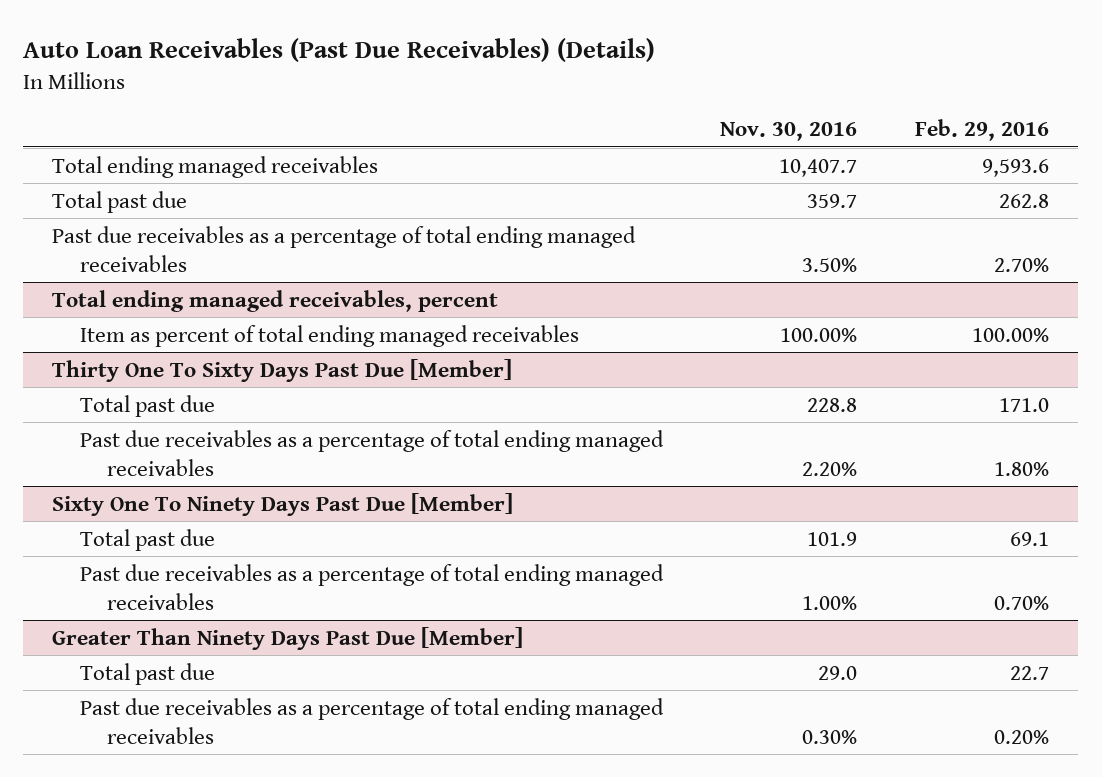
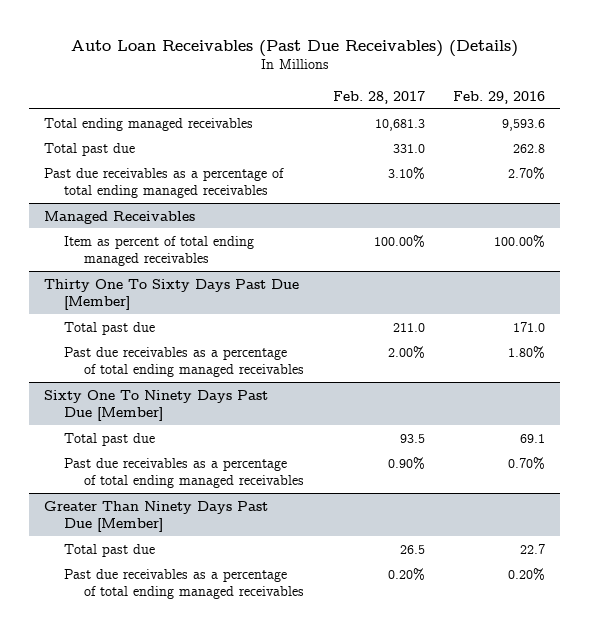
- | Nov. 30, 2016 | Feb. 29, 2016
+ | Feb. 28, 2017 | Feb. 29, 2016
- Total ending managed receivables, percent
+ Managed Receivables

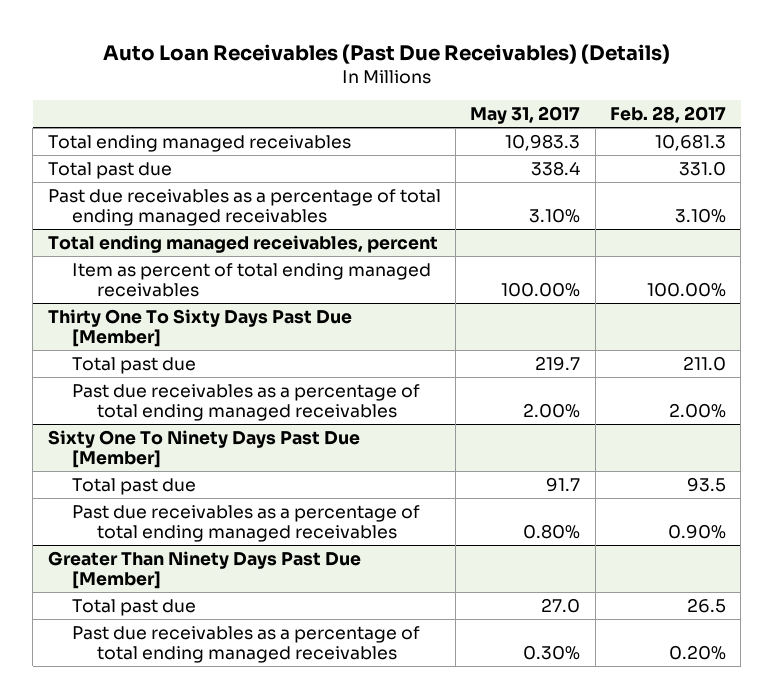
- | Feb. 28, 2017 | Feb. 29, 2016
+ | May 31, 2017 | Feb. 28, 2017
- Managed Receivables
+ Total ending managed receivables, percent

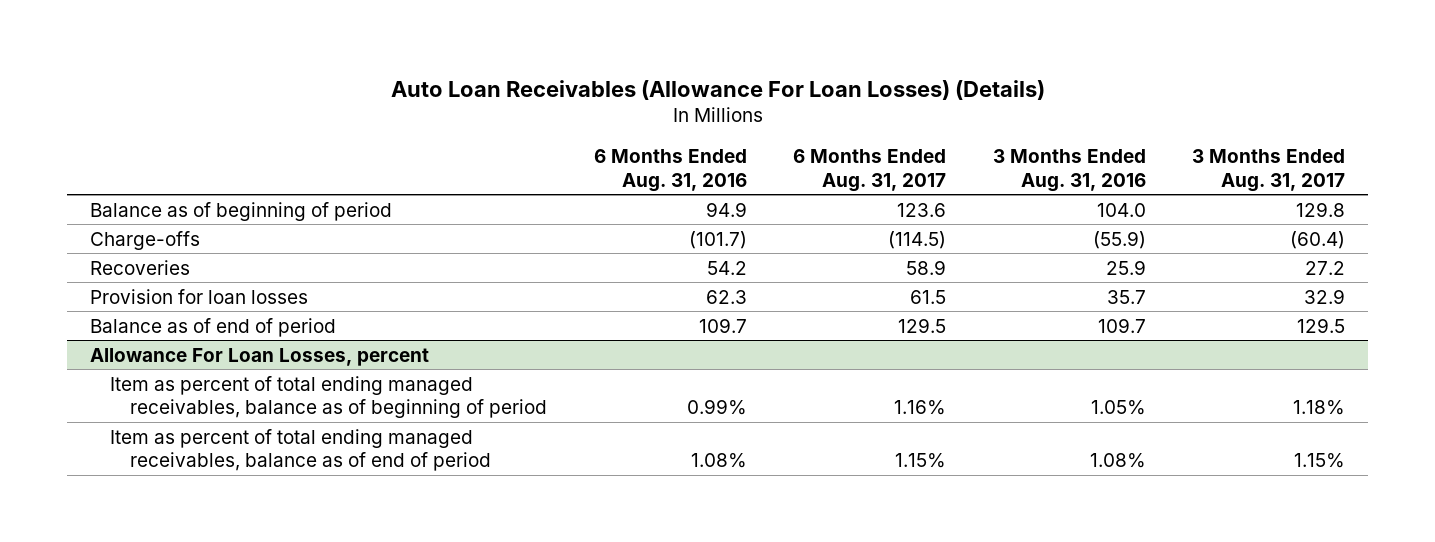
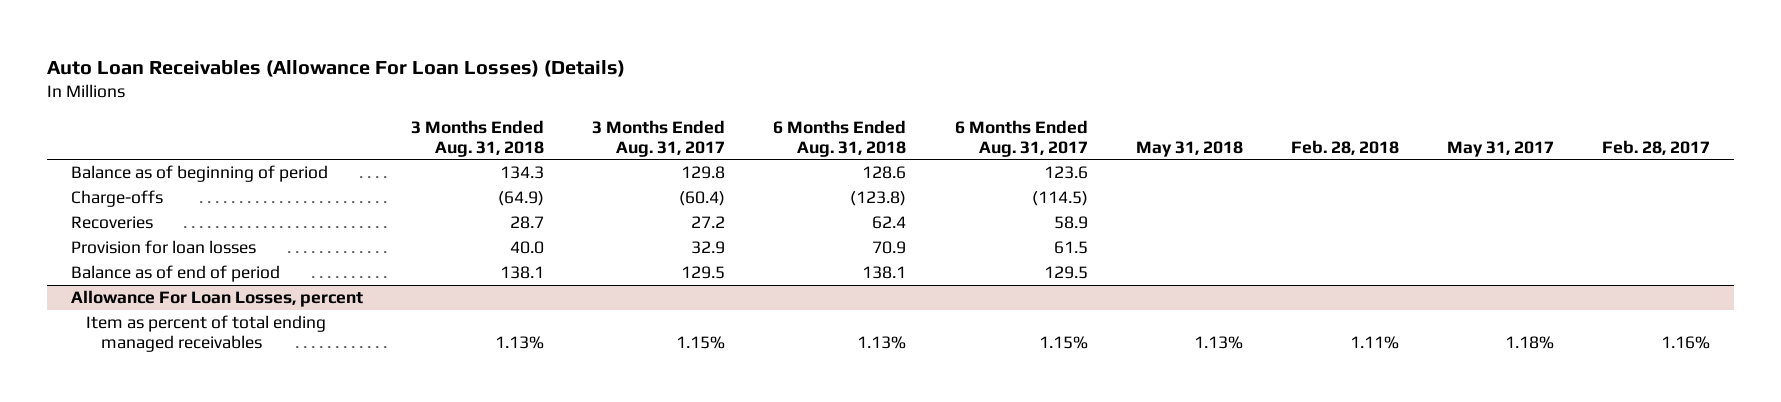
- | 6 Months Ended Aug. 31, 2016 | 6 Months Ended Aug. 31, 2017 | 3 Months Ended Aug. 31, 2016 | 3 Months Ended Aug. 31, 2017
+ | 3 Months Ended Aug. 31, 2018 | 3 Months Ended Aug. 31, 2017 | 6 Months Ended Aug. 31, 2018 | 6 Months Ended Aug. 31, 2017 | May 31, 2018 | Feb. 28, 2018 | May 31, 2017 | Feb. 28, 2017
@ Allowance For Loan Losses, percent
- Item as percent of total ending managed receivables, balance as of beginning of period | 0.99% | 1.16% | 1.05% | 1.18%
- Item as percent of total ending managed receivables, balance as of end of period | 1.08% | 1.15% | 1.08% | 1.15%
+ Item as percent of total ending managed receivables | 1.13% | 1.15% | 1.13% | 1.15% | 1.13% | 1.11% | 1.18% | 1.16%

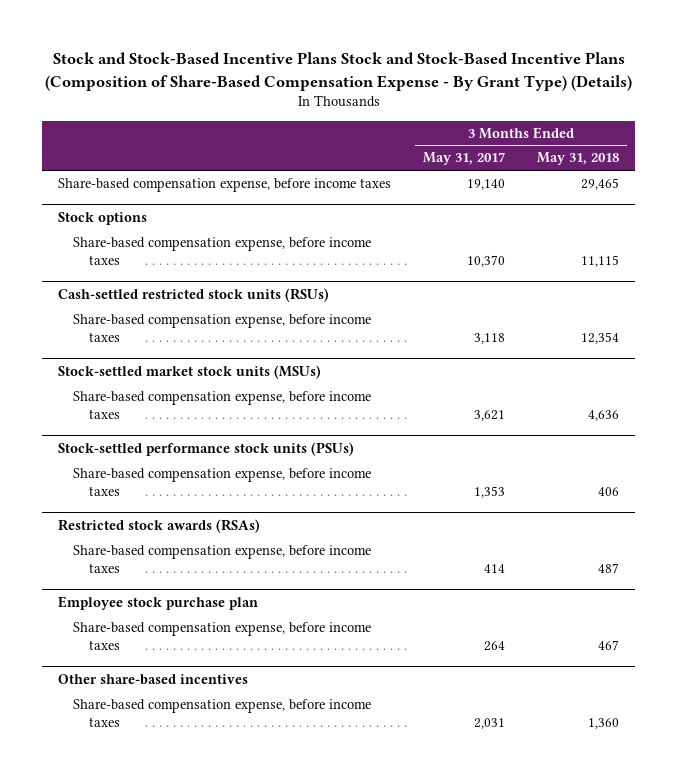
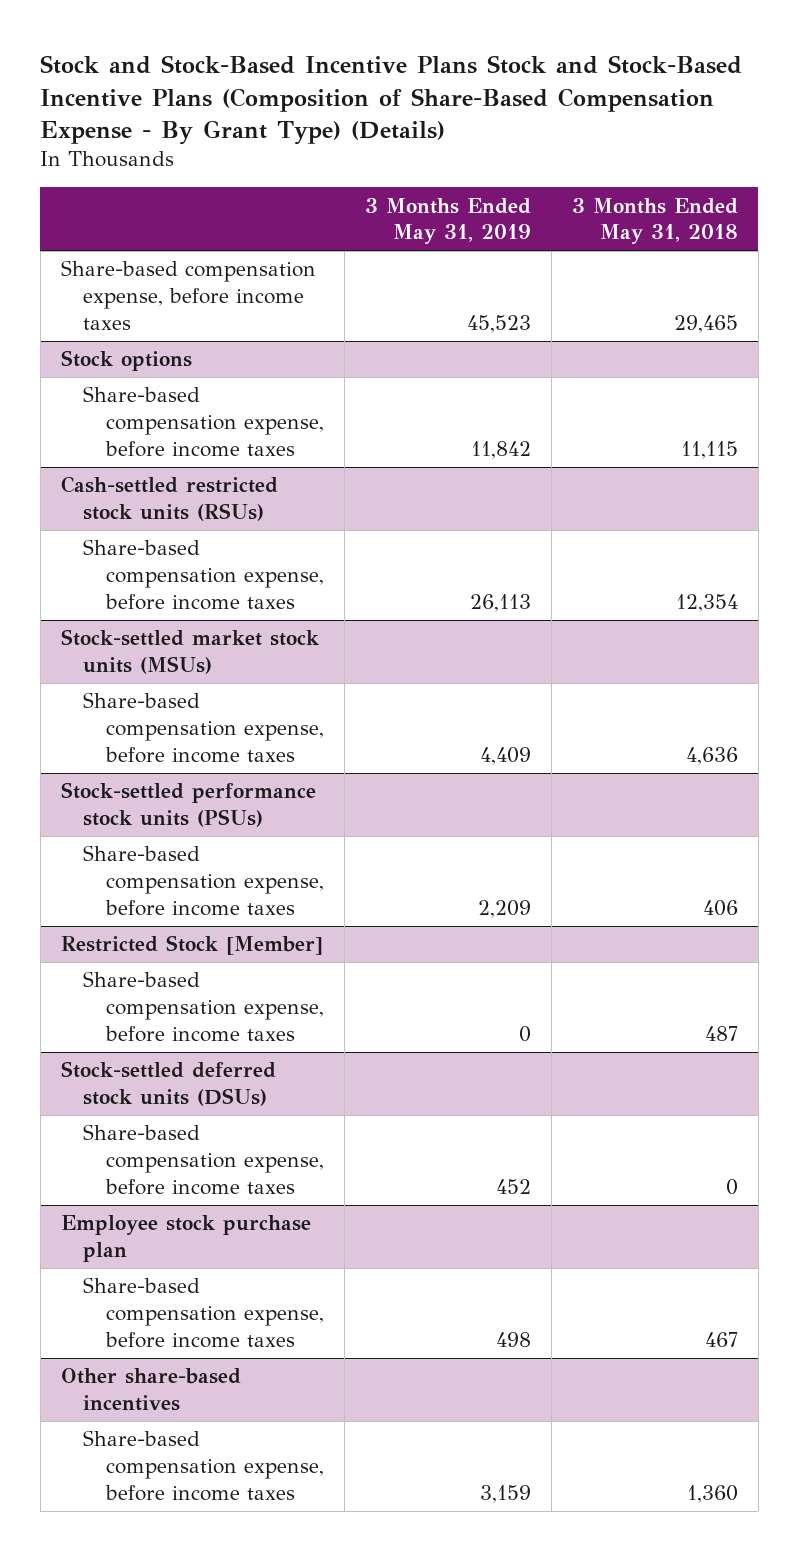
- | 3 Months Ended May 31, 2017 | 3 Months Ended May 31, 2018
+ | 3 Months Ended May 31, 2019 | 3 Months Ended May 31, 2018
- Restricted stock awards (RSAs)
+ Restricted Stock [Member]
+ Stock-settled deferred stock units (DSUs)
+ Share-based compensation expense, before income taxes | 452 | 0

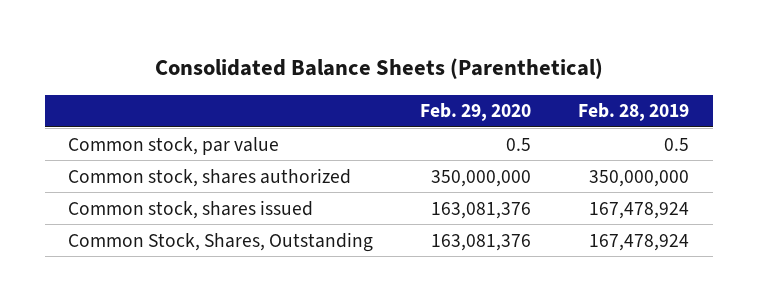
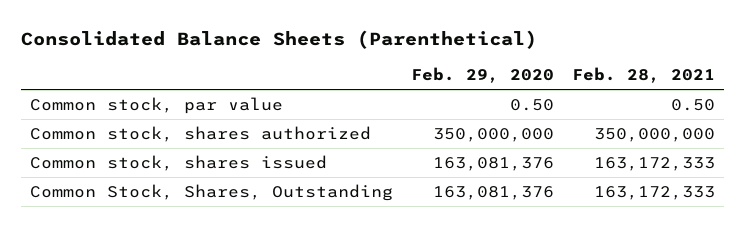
- | Feb. 29, 2020 | Feb. 28, 2019
+ | Feb. 29, 2020 | Feb. 28, 2021
- Common stock, par value | 0.5 | 0.5
+ Common stock, par value | 0.50 | 0.50

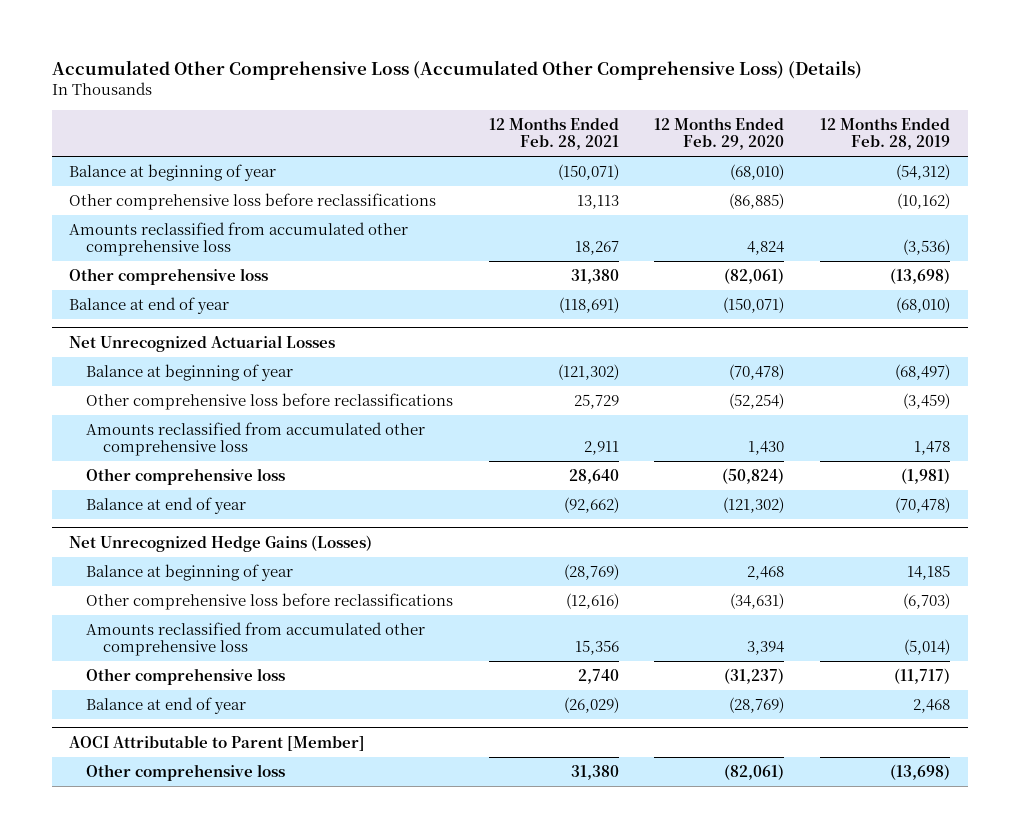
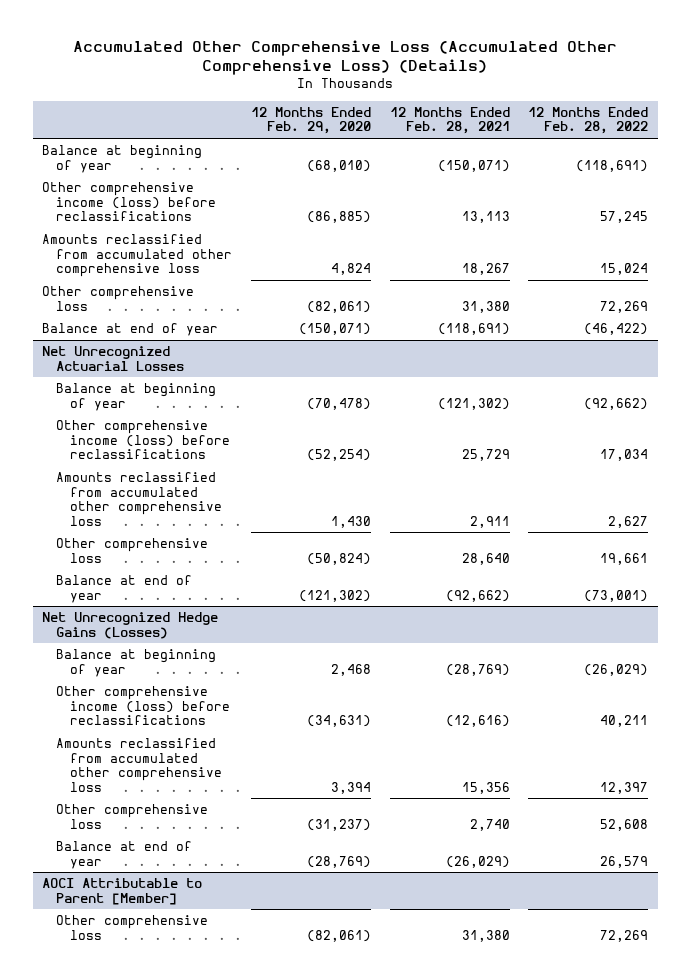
- | 12 Months Ended Feb. 28, 2021 | 12 Months Ended Feb. 29, 2020 | 12 Months Ended Feb. 28, 2019
+ | 12 Months Ended Feb. 29, 2020 | 12 Months Ended Feb. 28, 2021 | 12 Months Ended Feb. 28, 2022
- Other comprehensive loss before reclassifications | 13,113 | (86,885) | (10,162)
+ Other comprehensive income (loss) before reclassifications | (86,885) | 13,113 | 57,245
@ Net Unrecognized Actuarial Losses
- Other comprehensive loss before reclassifications | 25,729 | (52,254) | (3,459)
+ Other comprehensive income (loss) before reclassifications | (52,254) | 25,729 | 17,034
@ Net Unrecognized Hedge Gains (Losses)
- Other comprehensive loss before reclassifications | (12,616) | (34,631) | (6,703)
+ Other comprehensive income (loss) before reclassifications | (34,631) | (12,616) | 40,211

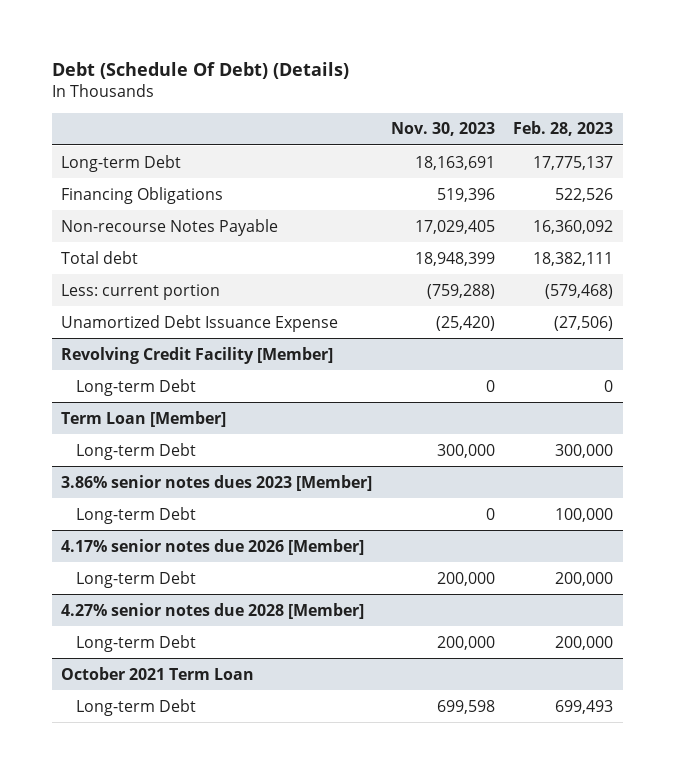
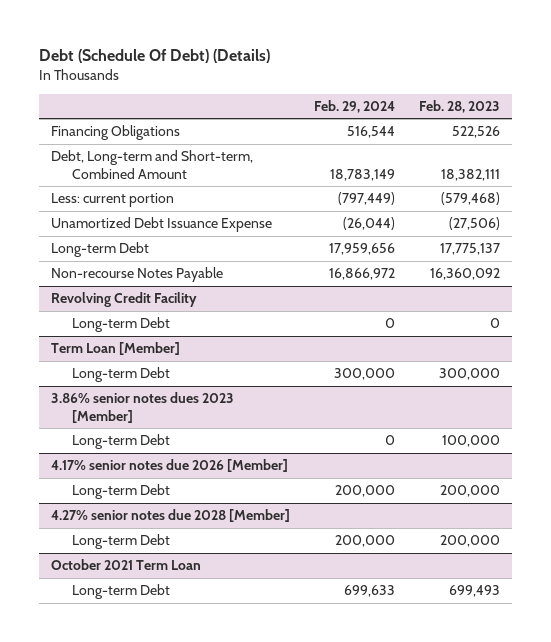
- | Nov. 30, 2023 | Feb. 28, 2023
+ | Feb. 29, 2024 | Feb. 28, 2023
- Total debt | 18,948,399 | 18,382,111
+ Debt, Long-term and Short-term, Combined Amount | 18,783,149 | 18,382,111
- Revolving Credit Facility [Member]
moved down: Long-term Debt | 17,959,656 | 17,775,137
moved down: Non-recourse Notes Payable | 16,866,972 | 16,360,092
+ Revolving Credit Facility

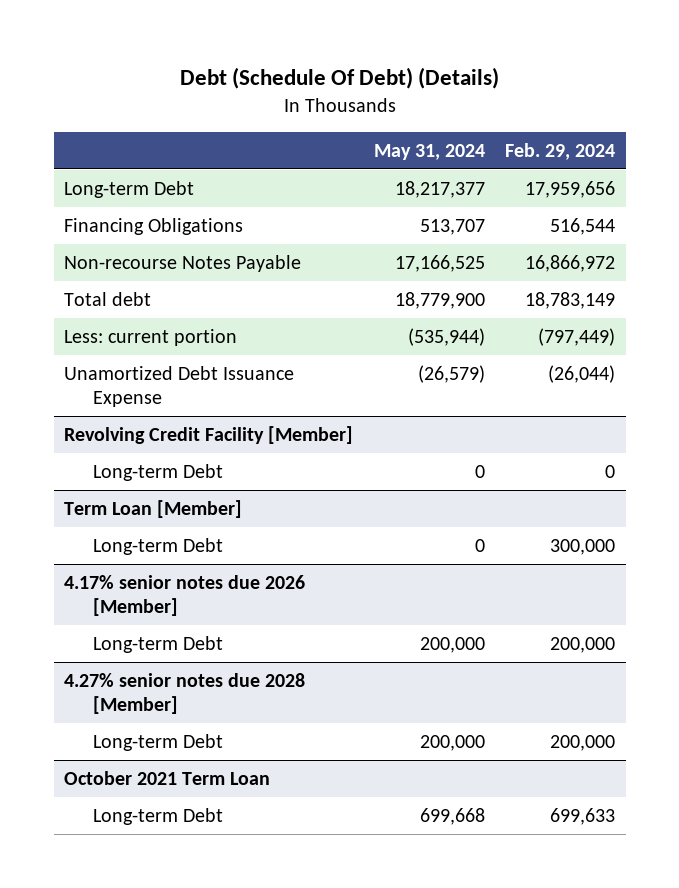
- | Feb. 29, 2024 | Feb. 28, 2023
+ | May 31, 2024 | Feb. 29, 2024
moved up: Long-term Debt | 18,217,377 | 17,959,656
- Debt, Long-term and Short-term, Combined Amount | 18,783,149 | 18,382,111
moved up: Non-recourse Notes Payable | 17,166,525 | 16,866,972
+ Total debt | 18,779,900 | 18,783,149
- Revolving Credit Facility
+ Revolving Credit Facility [Member]
- 3.86% senior notes dues 2023 [Member]
- Long-term Debt | 0 | 100,000

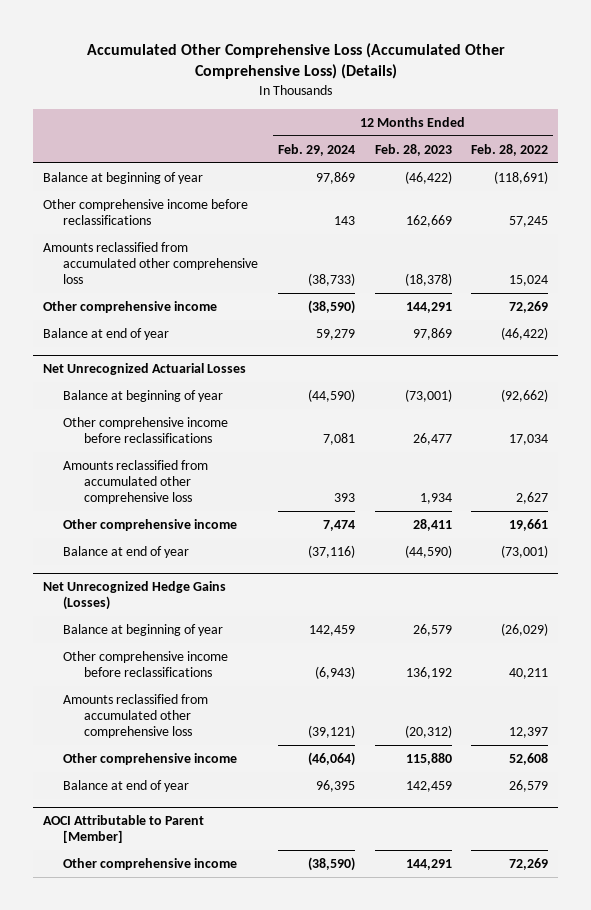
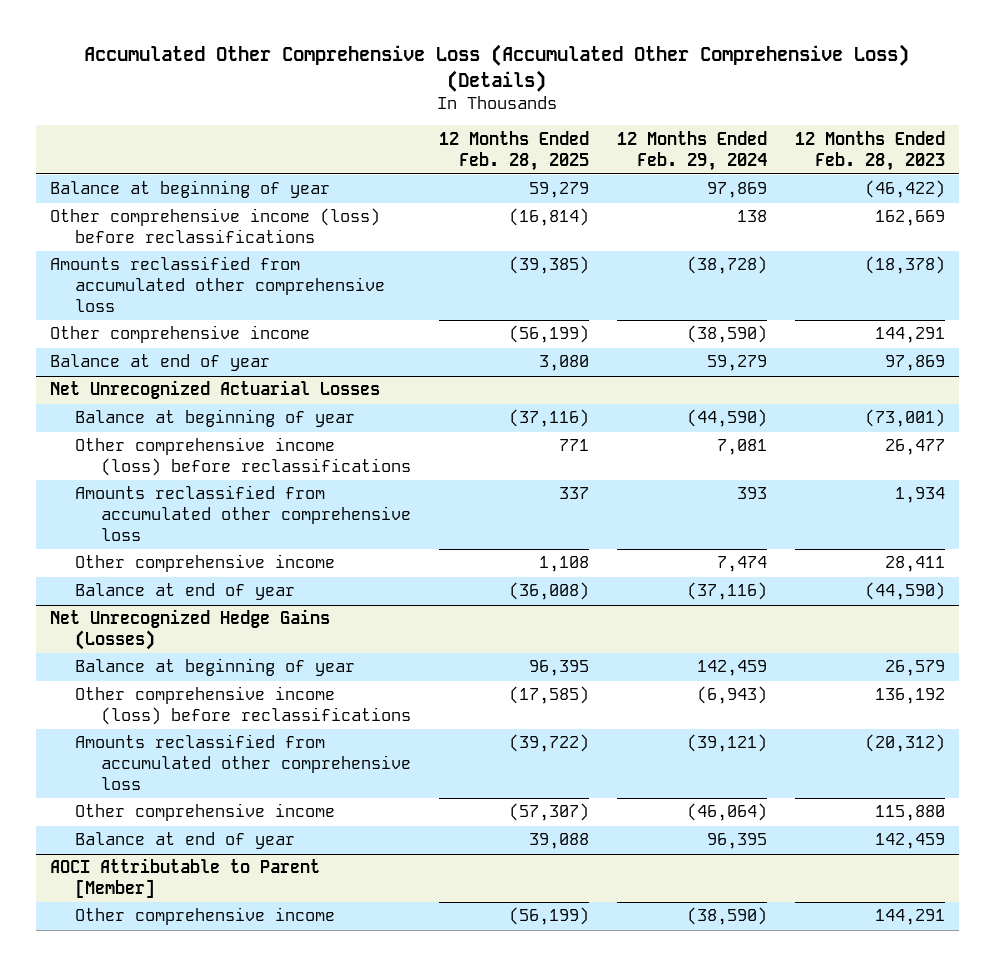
- | 12 Months Ended Feb. 29, 2024 | 12 Months Ended Feb. 28, 2023 | 12 Months Ended Feb. 28, 2022
+ | 12 Months Ended Feb. 28, 2025 | 12 Months Ended Feb. 29, 2024 | 12 Months Ended Feb. 28, 2023
- Other comprehensive income before reclassifications | 143 | 162,669 | 57,245
- Amounts reclassified from accumulated other comprehensive loss | (38,733) | (18,378) | 15,024
+ Other comprehensive income (loss) before reclassifications | (16,814) | 138 | 162,669
+ Amounts reclassified from accumulated other comprehensive loss | (39,385) | (38,728) | (18,378)
@ Net Unrecognized Actuarial Losses
- Other comprehensive income before reclassifications | 7,081 | 26,477 | 17,034
+ Other comprehensive income (loss) before reclassifications | 771 | 7,081 | 26,477
@ Net Unrecognized Hedge Gains (Losses)
- Other comprehensive income before reclassifications | (6,943) | 136,192 | 40,211
+ Other comprehensive income (loss) before reclassifications | (17,585) | (6,943) | 136,192

